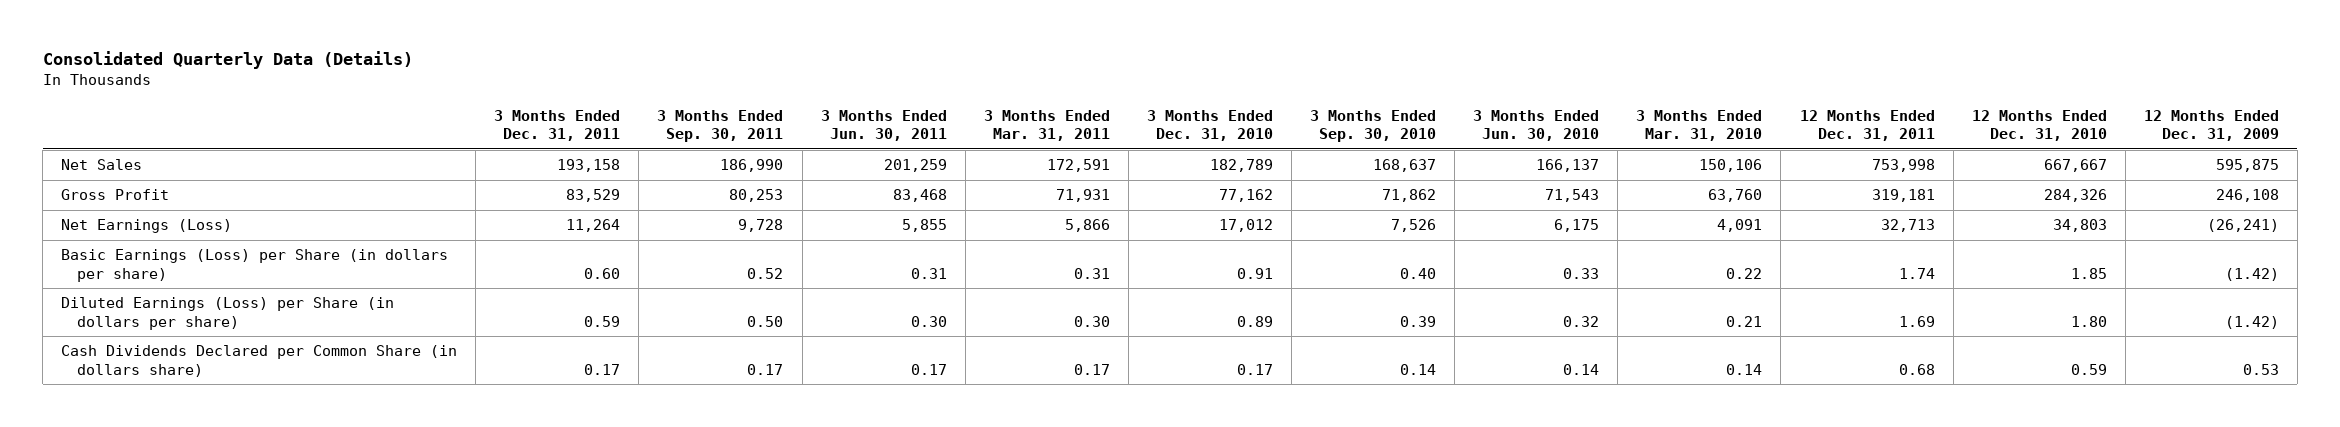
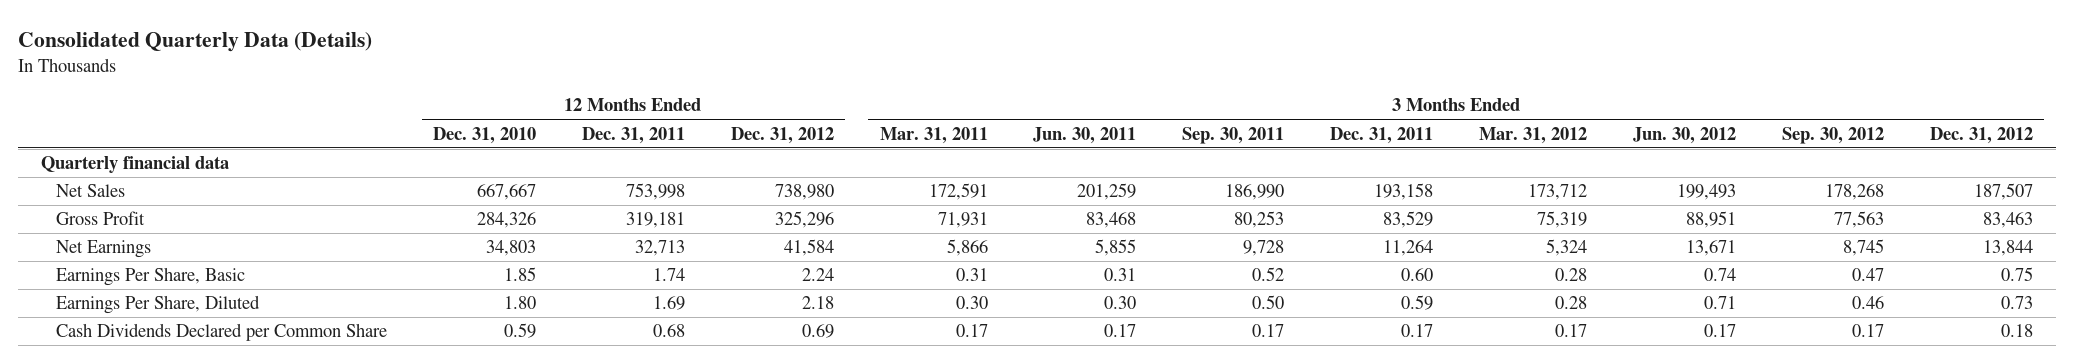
- | 3 Months Ended Dec. 31, 2011 | 3 Months Ended Sep. 30, 2011 | 3 Months Ended Jun. 30, 2011 | 3 Months Ended Mar. 31, 2011 | 3 Months Ended Dec. 31, 2010 | 3 Months Ended Sep. 30, 2010 | 3 Months Ended Jun. 30, 2010 | 3 Months Ended Mar. 31, 2010 | 12 Months Ended Dec. 31, 2011 | 12 Months Ended Dec. 31, 2010 | 12 Months Ended Dec. 31, 2009
+ | 12 Months Ended Dec. 31, 2010 | 12 Months Ended Dec. 31, 2011 | 12 Months Ended Dec. 31, 2012 | 3 Months Ended Mar. 31, 2011 | 3 Months Ended Jun. 30, 2011 | 3 Months Ended Sep. 30, 2011 | 3 Months Ended Dec. 31, 2011 | 3 Months Ended Mar. 31, 2012 | 3 Months Ended Jun. 30, 2012 | 3 Months Ended Sep. 30, 2012 | 3 Months Ended Dec. 31, 2012
+ Quarterly financial data
- Net Earnings (Loss) | 11,264 | 9,728 | 5,855 | 5,866 | 17,012 | 7,526 | 6,175 | 4,091 | 32,713 | 34,803 | (26,241)
- Basic Earnings (Loss) per Share (in dollars per share) | 0.60 | 0.52 | 0.31 | 0.31 | 0.91 | 0.40 | 0.33 | 0.22 | 1.74 | 1.85 | (1.42)
- Diluted Earnings (Loss) per Share (in dollars per share) | 0.59 | 0.50 | 0.30 | 0.30 | 0.89 | 0.39 | 0.32 | 0.21 | 1.69 | 1.80 | (1.42)
- Cash Dividends Declared per Common Share (in dollars share) | 0.17 | 0.17 | 0.17 | 0.17 | 0.17 | 0.14 | 0.14 | 0.14 | 0.68 | 0.59 | 0.53
+ Net Earnings | 34,803 | 32,713 | 41,584 | 5,866 | 5,855 | 9,728 | 11,264 | 5,324 | 13,671 | 8,745 | 13,844
+ Earnings Per Share, Basic | 1.85 | 1.74 | 2.24 | 0.31 | 0.31 | 0.52 | 0.60 | 0.28 | 0.74 | 0.47 | 0.75
+ Earnings Per Share, Diluted | 1.80 | 1.69 | 2.18 | 0.30 | 0.30 | 0.50 | 0.59 | 0.28 | 0.71 | 0.46 | 0.73
+ Cash Dividends Declared per Common Share | 0.59 | 0.68 | 0.69 | 0.17 | 0.17 | 0.17 | 0.17 | 0.17 | 0.17 | 0.17 | 0.18

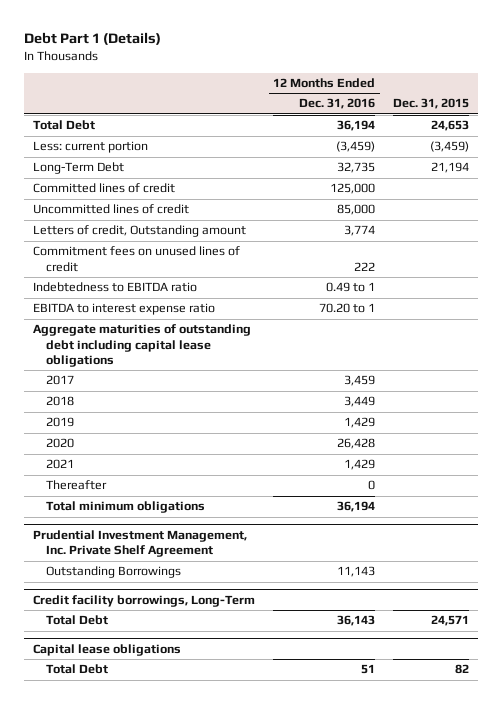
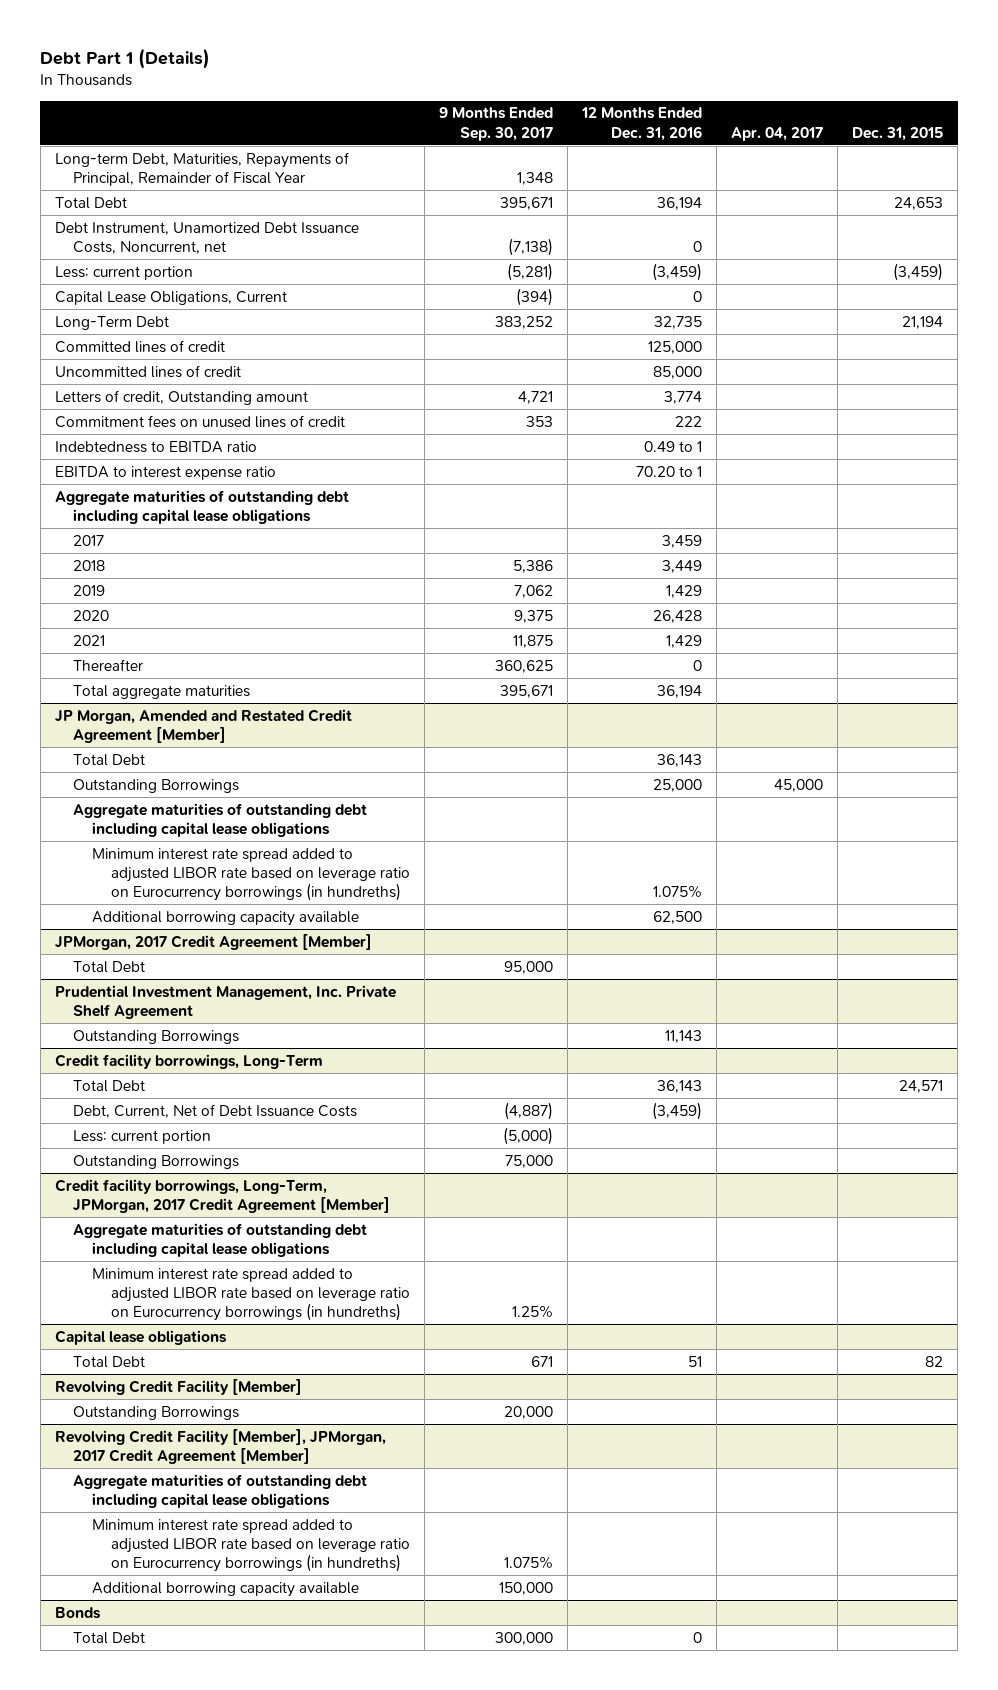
- | 12 Months Ended Dec. 31, 2016 | Dec. 31, 2015
+ | 9 Months Ended Sep. 30, 2017 | 12 Months Ended Dec. 31, 2016 | Apr. 04, 2017 | Dec. 31, 2015
+ Long-term Debt, Maturities, Repayments of Principal, Remainder of Fiscal Year | 1,348 | | |
+ Debt Instrument, Unamortized Debt Issuance Costs, Noncurrent, net | (7,138) | 0 | |
+ Capital Lease Obligations, Current | (394) | 0 | |
- Total minimum obligations | 36,194 |
+ Total aggregate maturities | 395,671 | 36,194 | |
+ JP Morgan, Amended and Restated Credit Agreement [Member]
+ Total Debt | | 36,143 | |
+ Outstanding Borrowings | | 25,000 | 45,000 |
+ Aggregate maturities of outstanding debt including capital lease obligations
+ Minimum interest rate spread added to adjusted LIBOR rate based on leverage ratio on Eurocurrency borrowings (in hundreths) | | 1.075% | |
+ Additional borrowing capacity available | | 62,500 | |
+ JPMorgan, 2017 Credit Agreement [Member]
+ Total Debt | 95,000 | | |
@ Credit facility borrowings, Long-Term
+ Debt, Current, Net of Debt Issuance Costs | (4,887) | (3,459) | |
+ Less: current portion | (5,000) | | |
+ Outstanding Borrowings | 75,000 | | |
+ Credit facility borrowings, Long-Term, JPMorgan, 2017 Credit Agreement [Member]
+ Aggregate maturities of outstanding debt including capital lease obligations
+ Minimum interest rate spread added to adjusted LIBOR rate based on leverage ratio on Eurocurrency borrowings (in hundreths) | 1.25% | | |
+ Revolving Credit Facility [Member]
+ Outstanding Borrowings | 20,000 | | |
+ Revolving Credit Facility [Member], JPMorgan, 2017 Credit Agreement [Member]
+ Aggregate maturities of outstanding debt including capital lease obligations
+ Minimum interest rate spread added to adjusted LIBOR rate based on leverage ratio on Eurocurrency borrowings (in hundreths) | 1.075% | | |
+ Additional borrowing capacity available | 150,000 | | |
+ Bonds
+ Total Debt | 300,000 | 0 | |

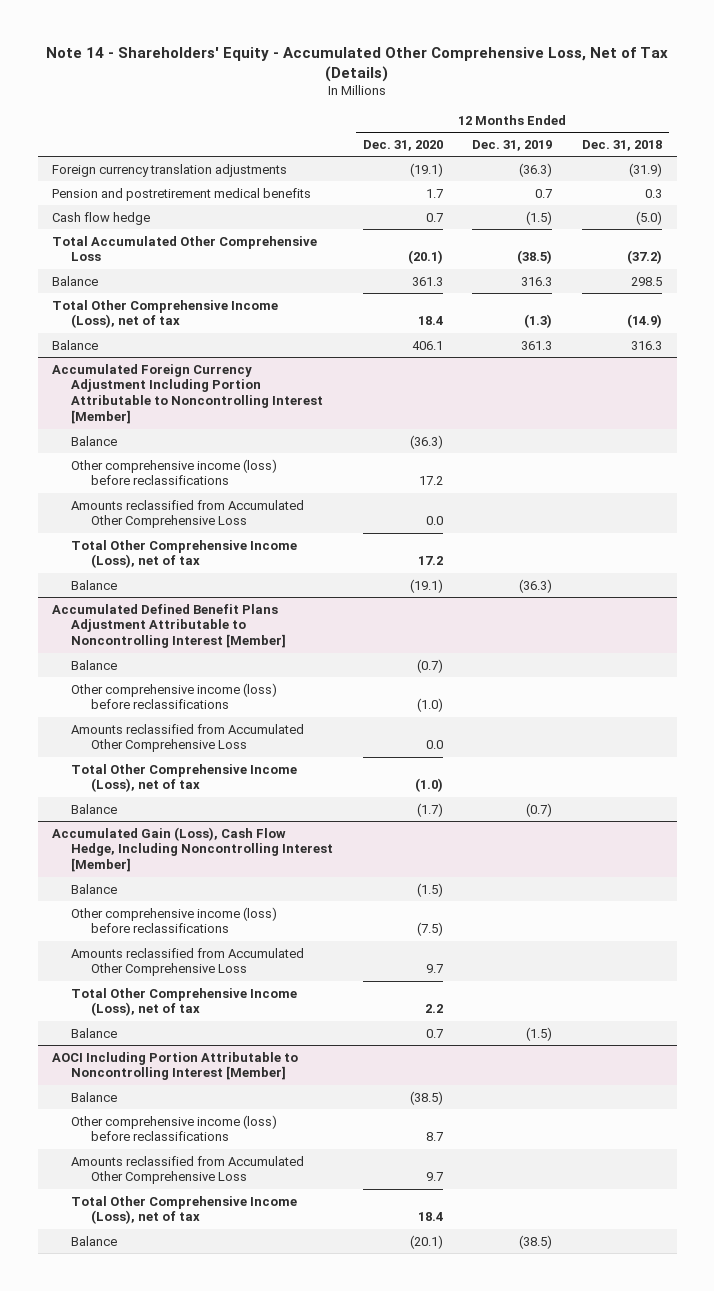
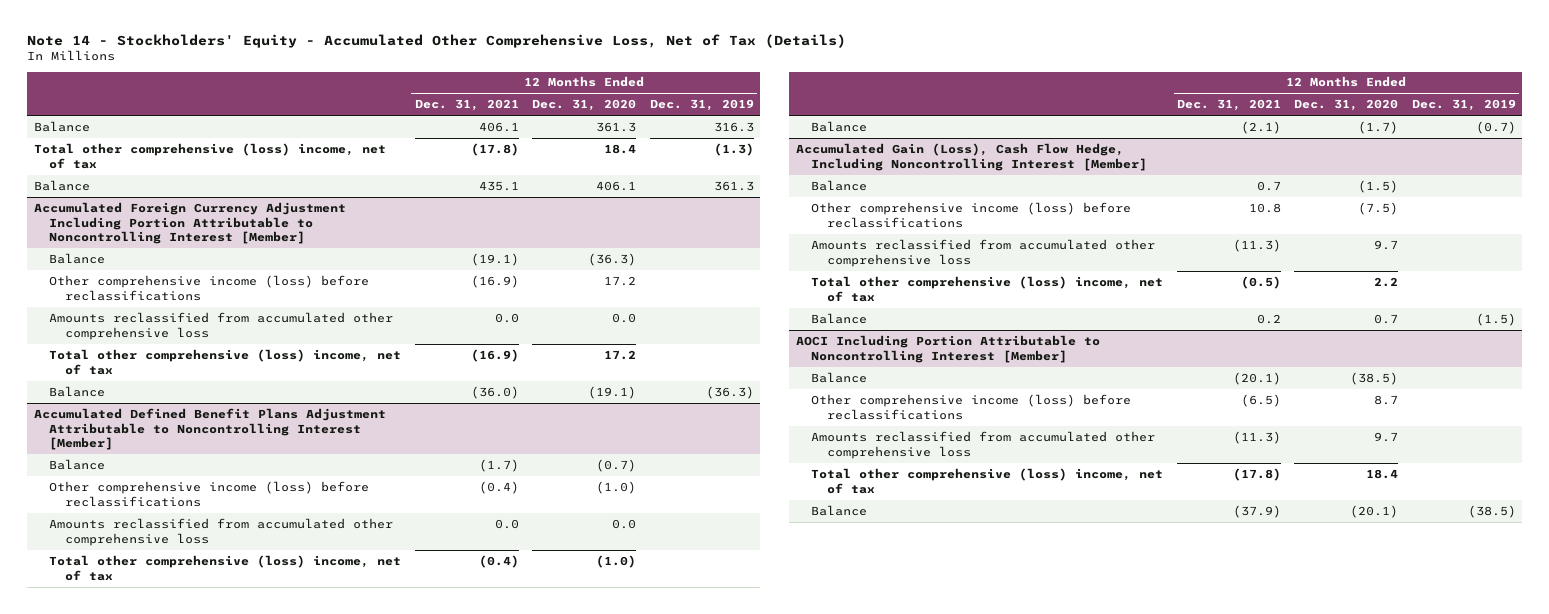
- Note 14 - Shareholders' Equity - Accumulated Other Comprehensive Loss, Net of Tax (Details)
+ Note 14 - Stockholders' Equity - Accumulated Other Comprehensive Loss, Net of Tax (Details)
- | 12 Months Ended Dec. 31, 2020 | 12 Months Ended Dec. 31, 2019 | 12 Months Ended Dec. 31, 2018
+ | 12 Months Ended Dec. 31, 2021 | 12 Months Ended Dec. 31, 2020 | 12 Months Ended Dec. 31, 2019
- Foreign currency translation adjustments | (19.1) | (36.3) | (31.9)
- Pension and postretirement medical benefits | 1.7 | 0.7 | 0.3
- Cash flow hedge | 0.7 | (1.5) | (5.0)
- Total Accumulated Other Comprehensive Loss | (20.1) | (38.5) | (37.2)
- Total Other Comprehensive Income (Loss), net of tax | 18.4 | (1.3) | (14.9)
+ Total other comprehensive (loss) income, net of tax | (17.8) | 18.4 | (1.3)
@ Accumulated Foreign Currency Adjustment Including Portion Attributable to Noncontrolling Interest [Member]
- Amounts reclassified from Accumulated Other Comprehensive Loss | 0.0 | |
- Total Other Comprehensive Income (Loss), net of tax | 17.2 | |
+ Amounts reclassified from accumulated other comprehensive loss | 0.0 | 0.0 |
+ Total other comprehensive (loss) income, net of tax | (16.9) | 17.2 |
@ Accumulated Defined Benefit Plans Adjustment Attributable to Noncontrolling Interest [Member]
- Amounts reclassified from Accumulated Other Comprehensive Loss | 0.0 | |
- Total Other Comprehensive Income (Loss), net of tax | (1.0) | |
+ Amounts reclassified from accumulated other comprehensive loss | 0.0 | 0.0 |
+ Total other comprehensive (loss) income, net of tax | (0.4) | (1.0) |
@ Accumulated Gain (Loss), Cash Flow Hedge, Including Noncontrolling Interest [Member]
- Amounts reclassified from Accumulated Other Comprehensive Loss | 9.7 | |
- Total Other Comprehensive Income (Loss), net of tax | 2.2 | |
+ Amounts reclassified from accumulated other comprehensive loss | (11.3) | 9.7 |
+ Total other comprehensive (loss) income, net of tax | (0.5) | 2.2 |
@ AOCI Including Portion Attributable to Noncontrolling Interest [Member]
- Amounts reclassified from Accumulated Other Comprehensive Loss | 9.7 | |
- Total Other Comprehensive Income (Loss), net of tax | 18.4 | |
+ Amounts reclassified from accumulated other comprehensive loss | (11.3) | 9.7 |
+ Total other comprehensive (loss) income, net of tax | (17.8) | 18.4 |

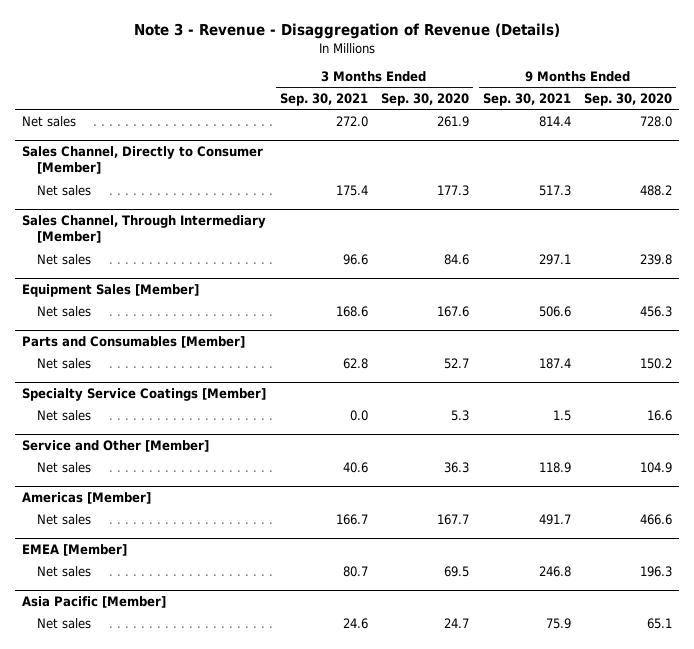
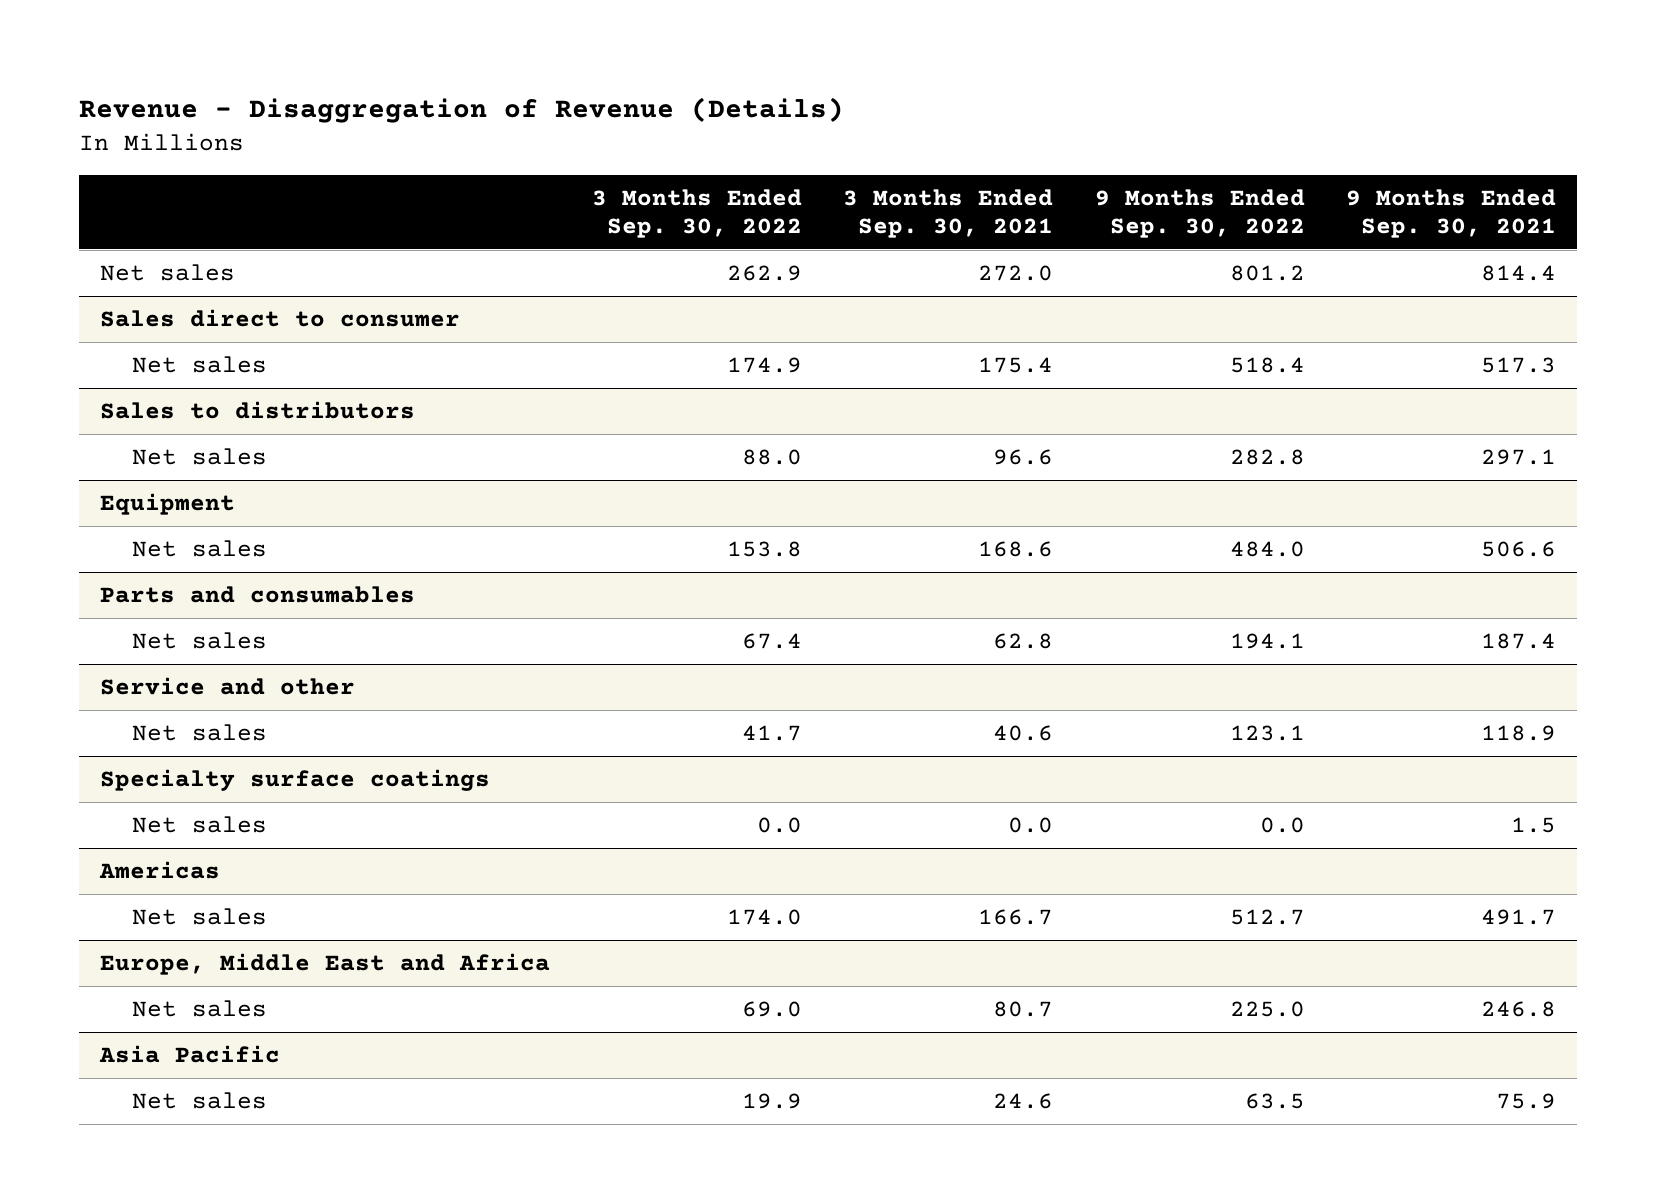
- Note 3 - Revenue - Disaggregation of Revenue (Details)
+ Revenue - Disaggregation of Revenue (Details)
- | 3 Months Ended Sep. 30, 2021 | 3 Months Ended Sep. 30, 2020 | 9 Months Ended Sep. 30, 2021 | 9 Months Ended Sep. 30, 2020
+ | 3 Months Ended Sep. 30, 2022 | 3 Months Ended Sep. 30, 2021 | 9 Months Ended Sep. 30, 2022 | 9 Months Ended Sep. 30, 2021
- Sales Channel, Directly to Consumer [Member]
+ Sales direct to consumer
- Sales Channel, Through Intermediary [Member]
+ Sales to distributors
- Equipment Sales [Member]
+ Equipment
- Parts and Consumables [Member]
+ Parts and consumables
- Specialty Service Coatings [Member]
- Net sales | 0.0 | 5.3 | 1.5 | 16.6
- Service and Other [Member]
+ Service and other
- Americas [Member]
+ Specialty surface coatings
+ Net sales | 0.0 | 0.0 | 0.0 | 1.5
+ Americas
- EMEA [Member]
+ Europe, Middle East and Africa
- Asia Pacific [Member]
+ Asia Pacific

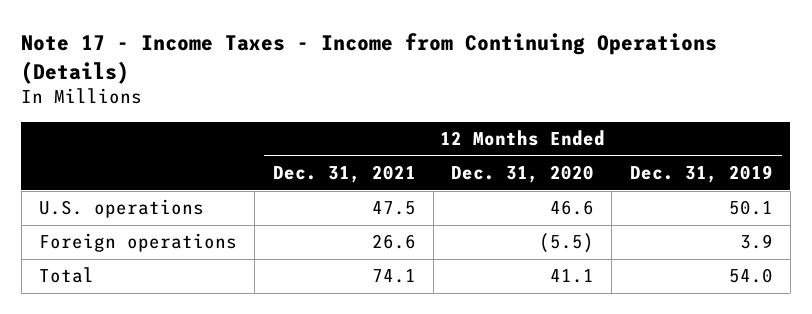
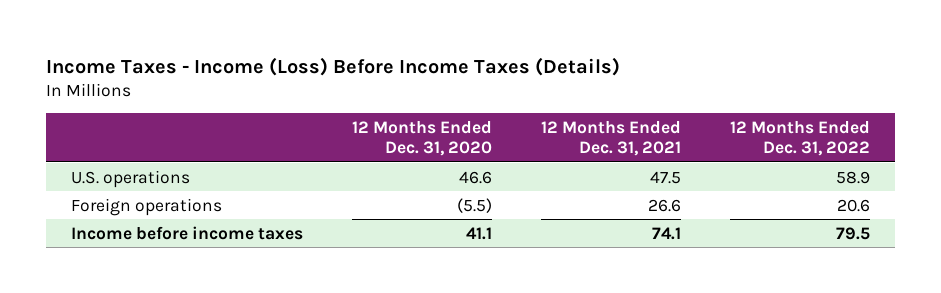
- Note 17 - Income Taxes - Income from Continuing Operations (Details)
+ Income Taxes - Income (Loss) Before Income Taxes (Details)
- | 12 Months Ended Dec. 31, 2021 | 12 Months Ended Dec. 31, 2020 | 12 Months Ended Dec. 31, 2019
+ | 12 Months Ended Dec. 31, 2020 | 12 Months Ended Dec. 31, 2021 | 12 Months Ended Dec. 31, 2022
- Total | 74.1 | 41.1 | 54.0
+ Income before income taxes | 41.1 | 74.1 | 79.5

